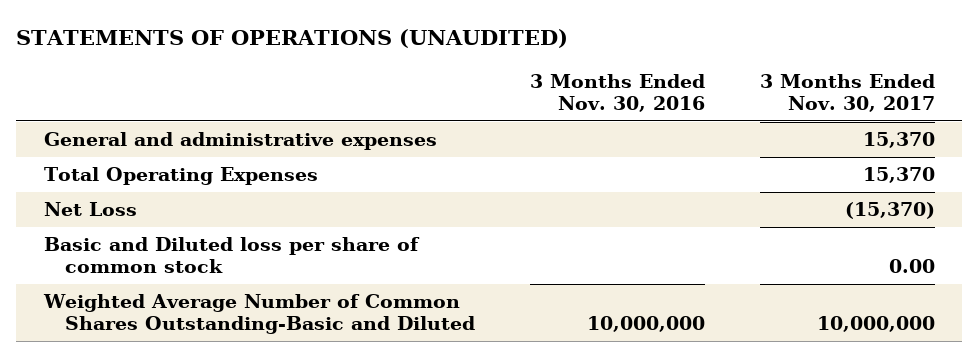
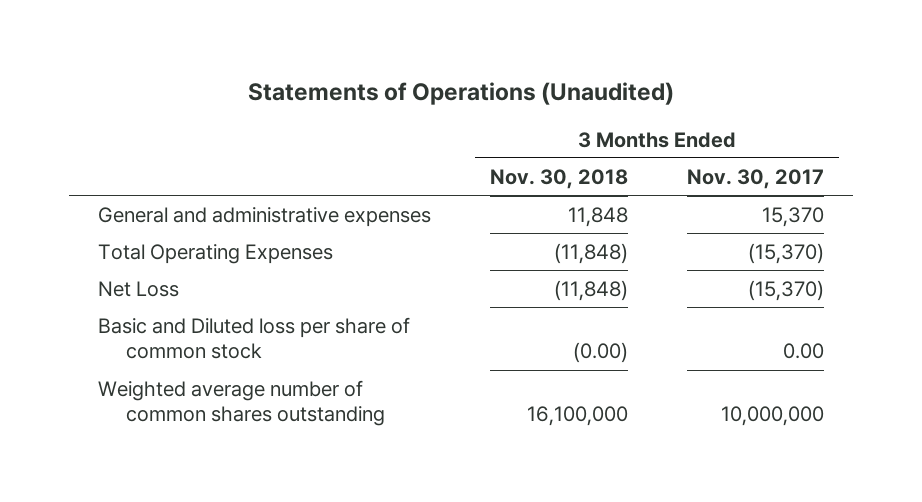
- STATEMENTS OF OPERATIONS (UNAUDITED)
+ Statements of Operations (Unaudited)
- | 3 Months Ended Nov. 30, 2016 | 3 Months Ended Nov. 30, 2017
+ | 3 Months Ended Nov. 30, 2018 | 3 Months Ended Nov. 30, 2017
- Total Operating Expenses | | 15,370
+ Total Operating Expenses | (11,848) | (15,370)
- Weighted Average Number of Common Shares Outstanding-Basic and Diluted | 10,000,000 | 10,000,000
+ Weighted average number of common shares outstanding | 16,100,000 | 10,000,000

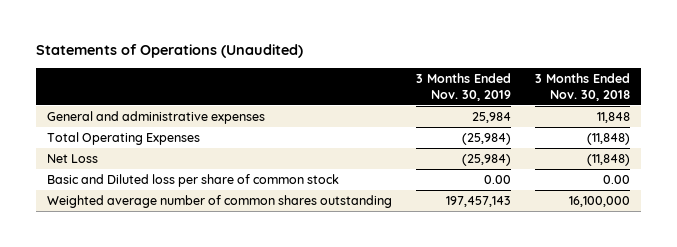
- | 3 Months Ended Nov. 30, 2018 | 3 Months Ended Nov. 30, 2017
+ | 3 Months Ended Nov. 30, 2019 | 3 Months Ended Nov. 30, 2018
- Basic and Diluted loss per share of common stock | (0.00) | 0.00
+ Basic and Diluted loss per share of common stock | 0.00 | 0.00

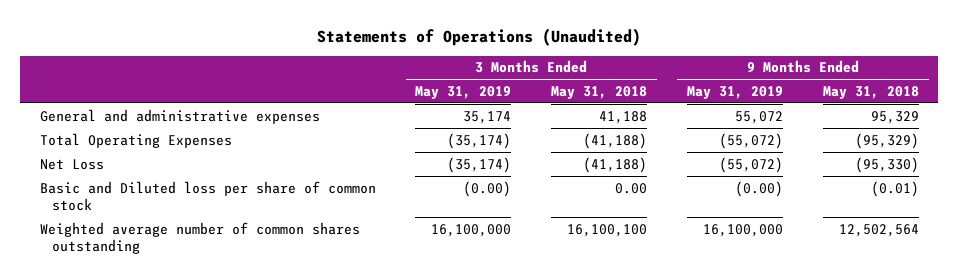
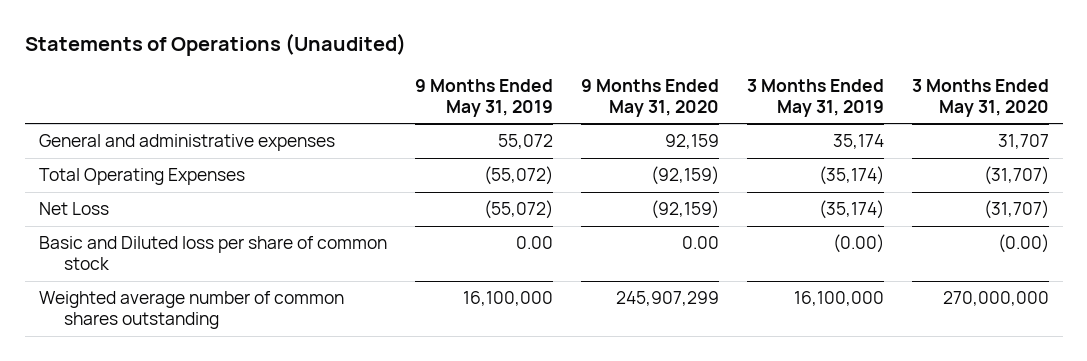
- | 3 Months Ended May 31, 2019 | 3 Months Ended May 31, 2018 | 9 Months Ended May 31, 2019 | 9 Months Ended May 31, 2018
+ | 9 Months Ended May 31, 2019 | 9 Months Ended May 31, 2020 | 3 Months Ended May 31, 2019 | 3 Months Ended May 31, 2020
- Basic and Diluted loss per share of common stock | (0.00) | 0.00 | (0.00) | (0.01)
+ Basic and Diluted loss per share of common stock | 0.00 | 0.00 | (0.00) | (0.00)

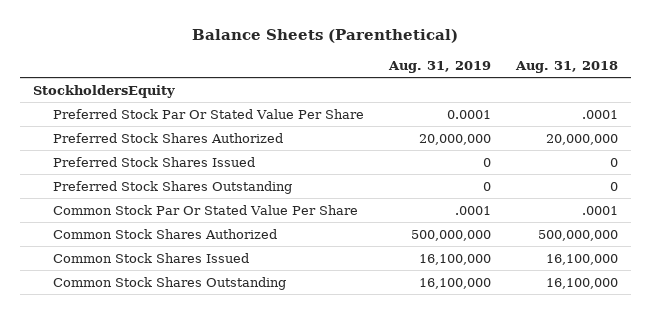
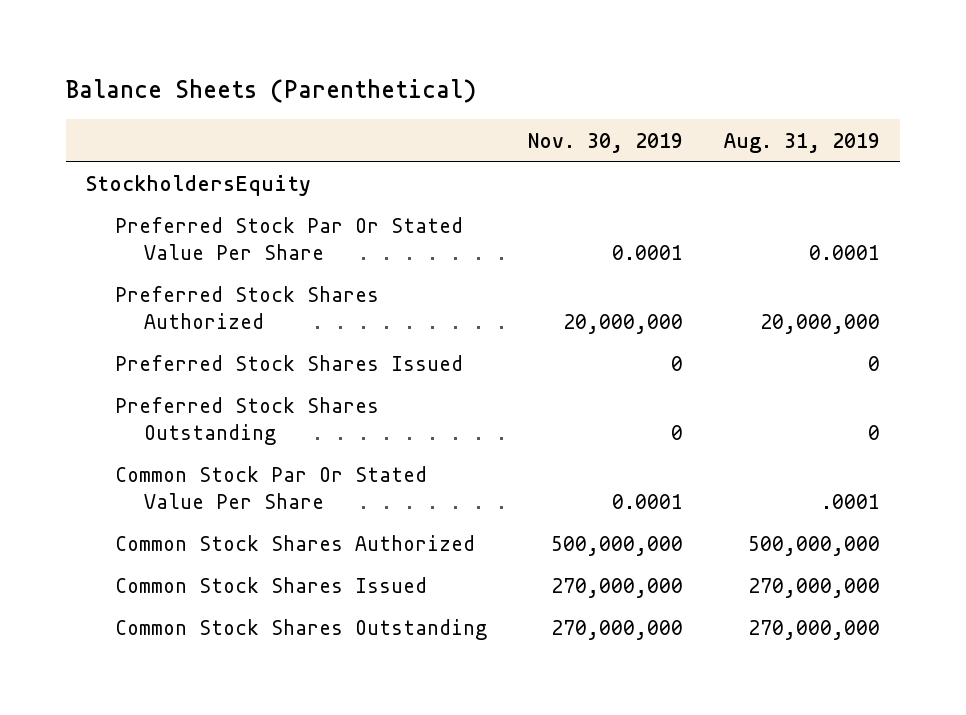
- | Aug. 31, 2019 | Aug. 31, 2018
+ | Nov. 30, 2019 | Aug. 31, 2019
- Common Stock Shares Issued | 16,100,000 | 16,100,000
- Common Stock Shares Outstanding | 16,100,000 | 16,100,000
+ Common Stock Shares Issued | 270,000,000 | 270,000,000
+ Common Stock Shares Outstanding | 270,000,000 | 270,000,000

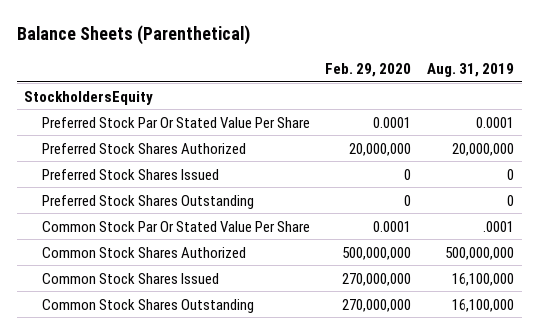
- | Nov. 30, 2019 | Aug. 31, 2019
+ | Feb. 29, 2020 | Aug. 31, 2019
- Common Stock Shares Issued | 270,000,000 | 270,000,000
- Common Stock Shares Outstanding | 270,000,000 | 270,000,000
+ Common Stock Shares Issued | 270,000,000 | 16,100,000
+ Common Stock Shares Outstanding | 270,000,000 | 16,100,000

